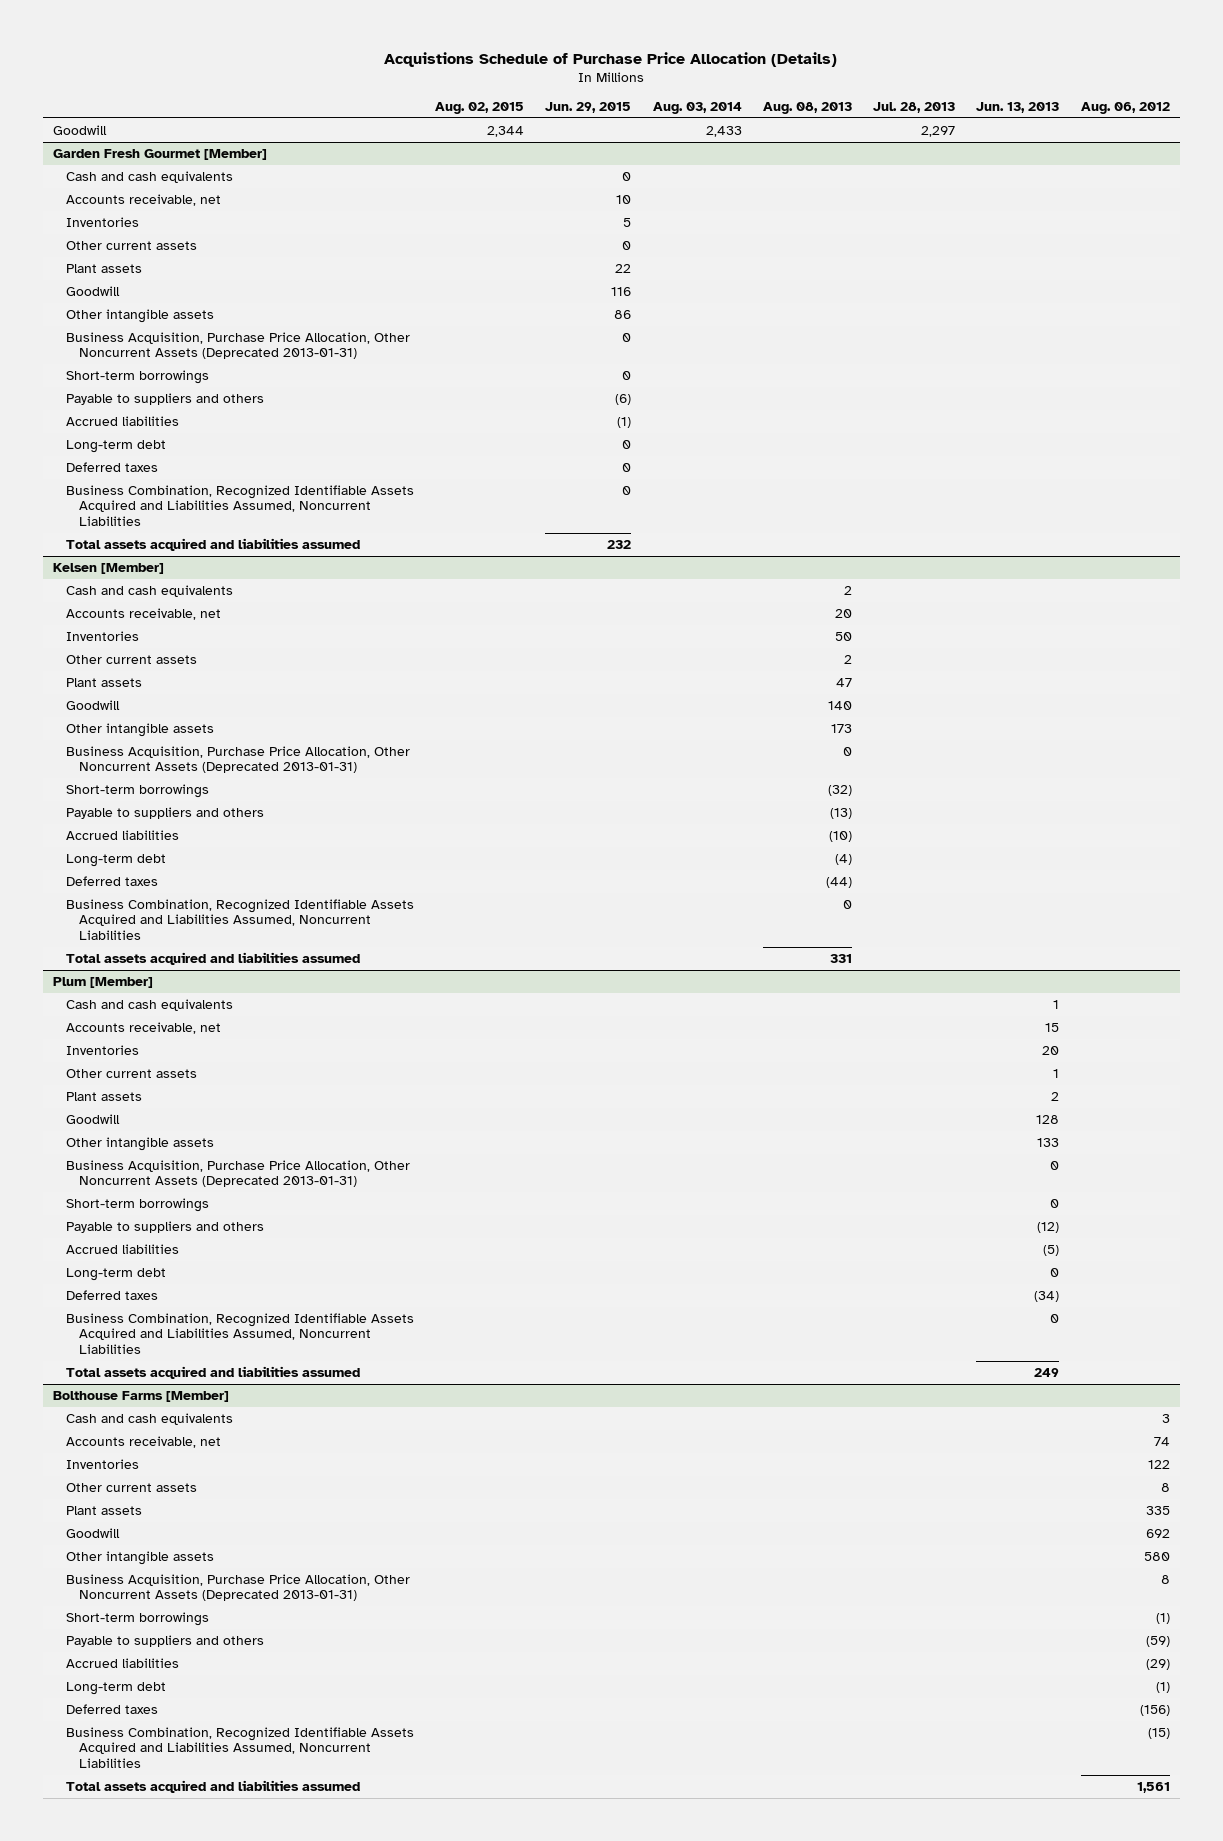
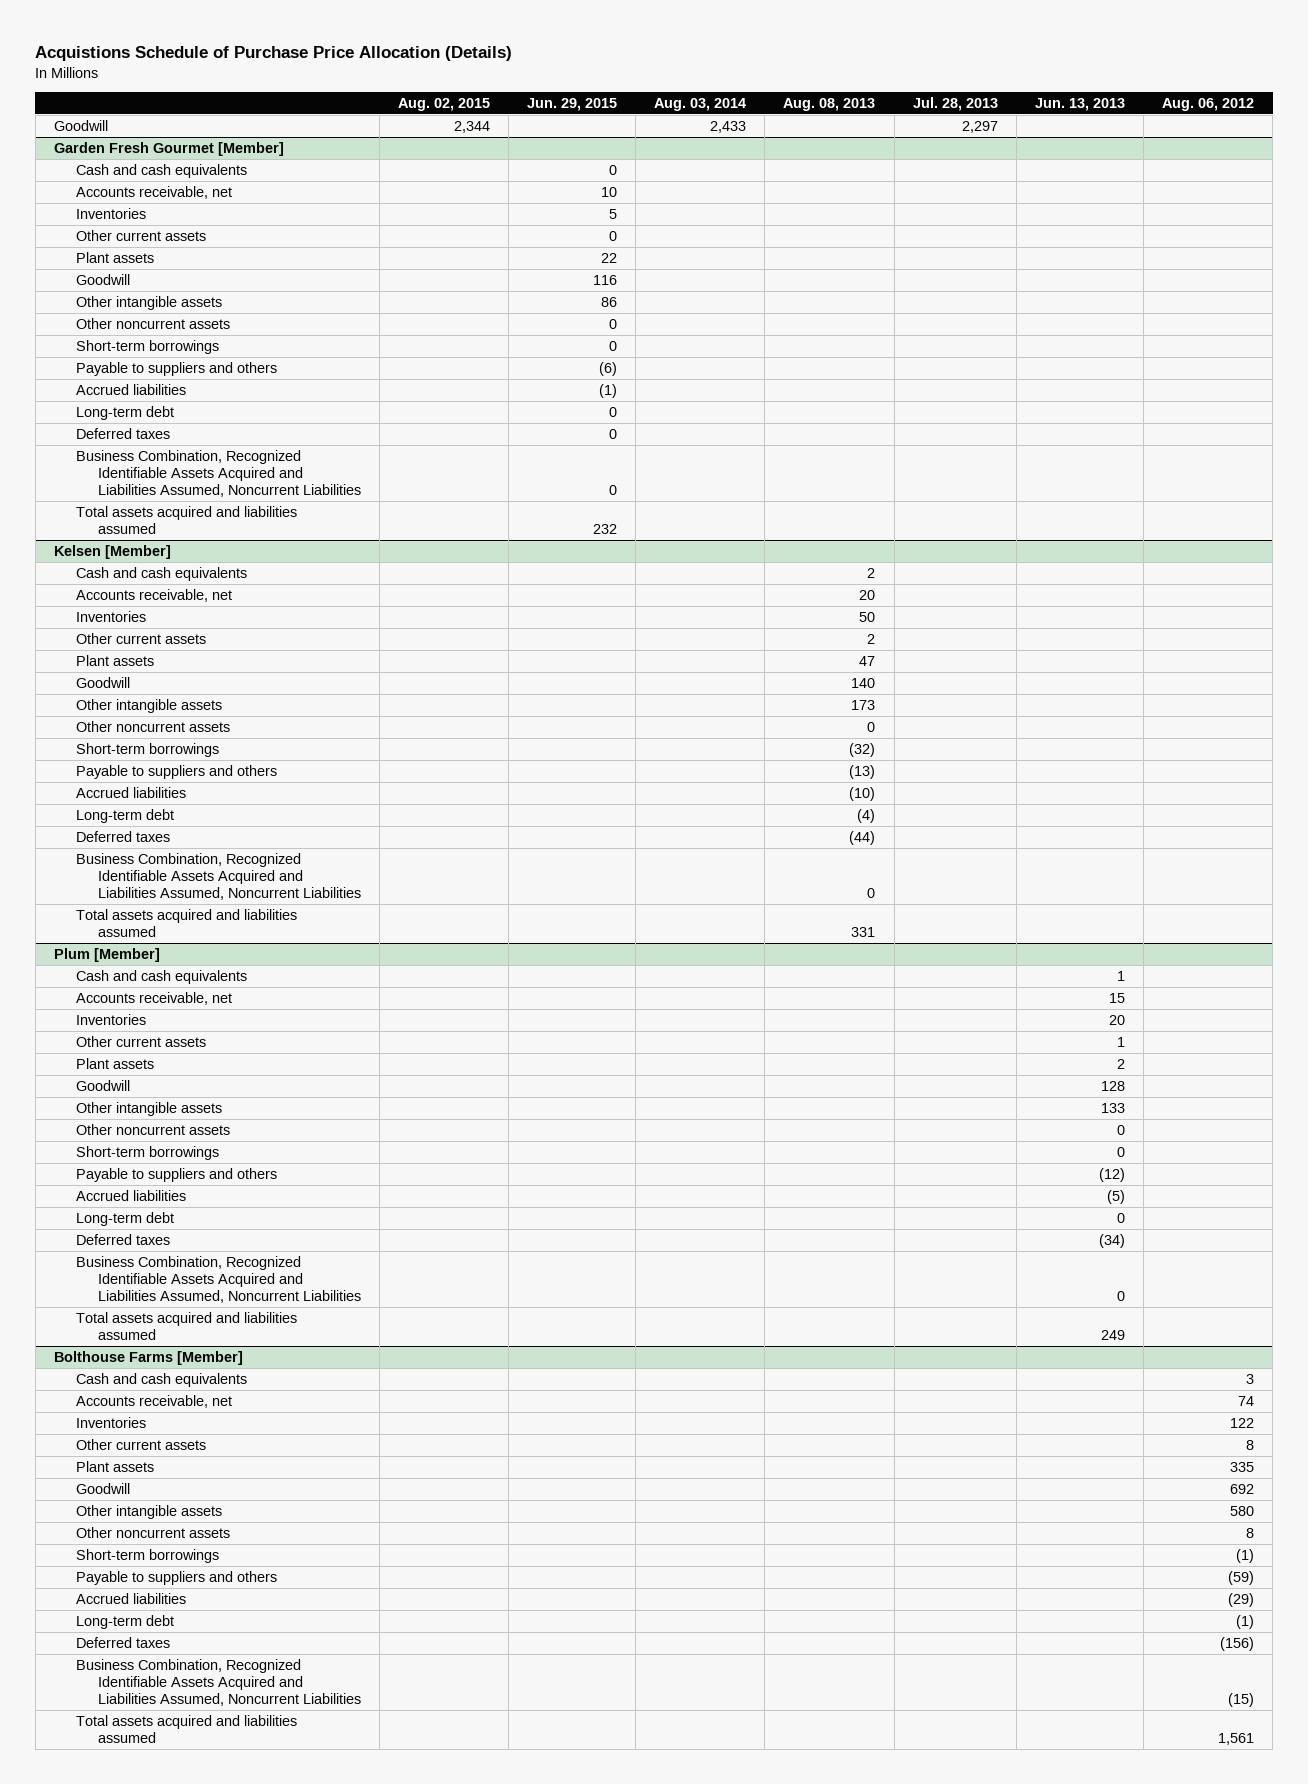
@ Garden Fresh Gourmet [Member]
- Business Acquisition, Purchase Price Allocation, Other Noncurrent Assets (Deprecated 2013-01-31) | | 0 | | | | |
+ Other noncurrent assets | | 0 | | | | |
@ Kelsen [Member]
- Business Acquisition, Purchase Price Allocation, Other Noncurrent Assets (Deprecated 2013-01-31) | | | | 0 | | |
+ Other noncurrent assets | | | | 0 | | |
@ Plum [Member]
- Business Acquisition, Purchase Price Allocation, Other Noncurrent Assets (Deprecated 2013-01-31) | | | | | | 0 |
+ Other noncurrent assets | | | | | | 0 |
@ Bolthouse Farms [Member]
- Business Acquisition, Purchase Price Allocation, Other Noncurrent Assets (Deprecated 2013-01-31) | | | | | | | 8
+ Other noncurrent assets | | | | | | | 8

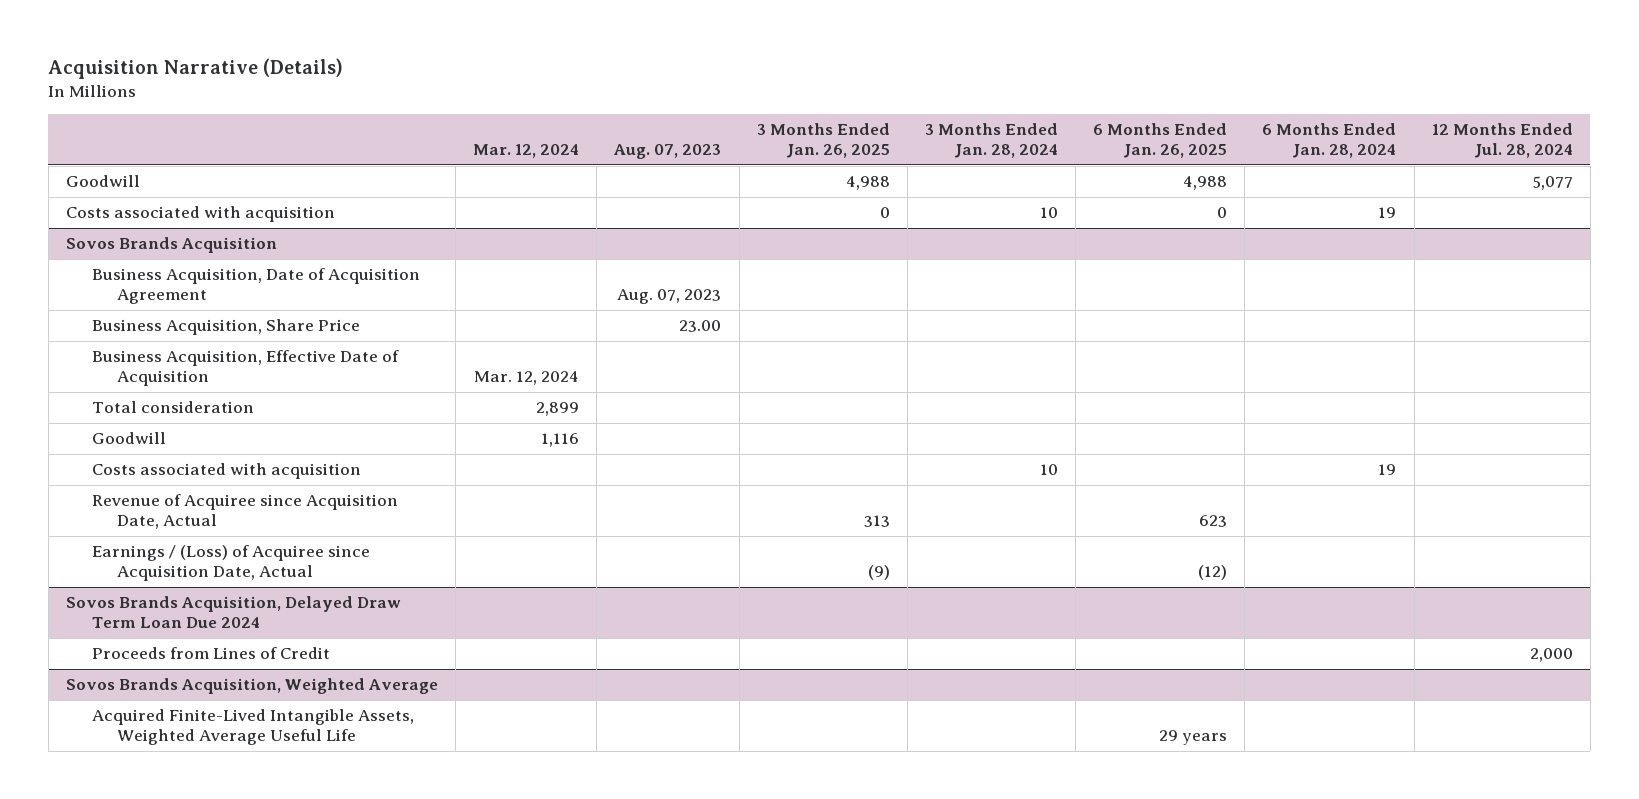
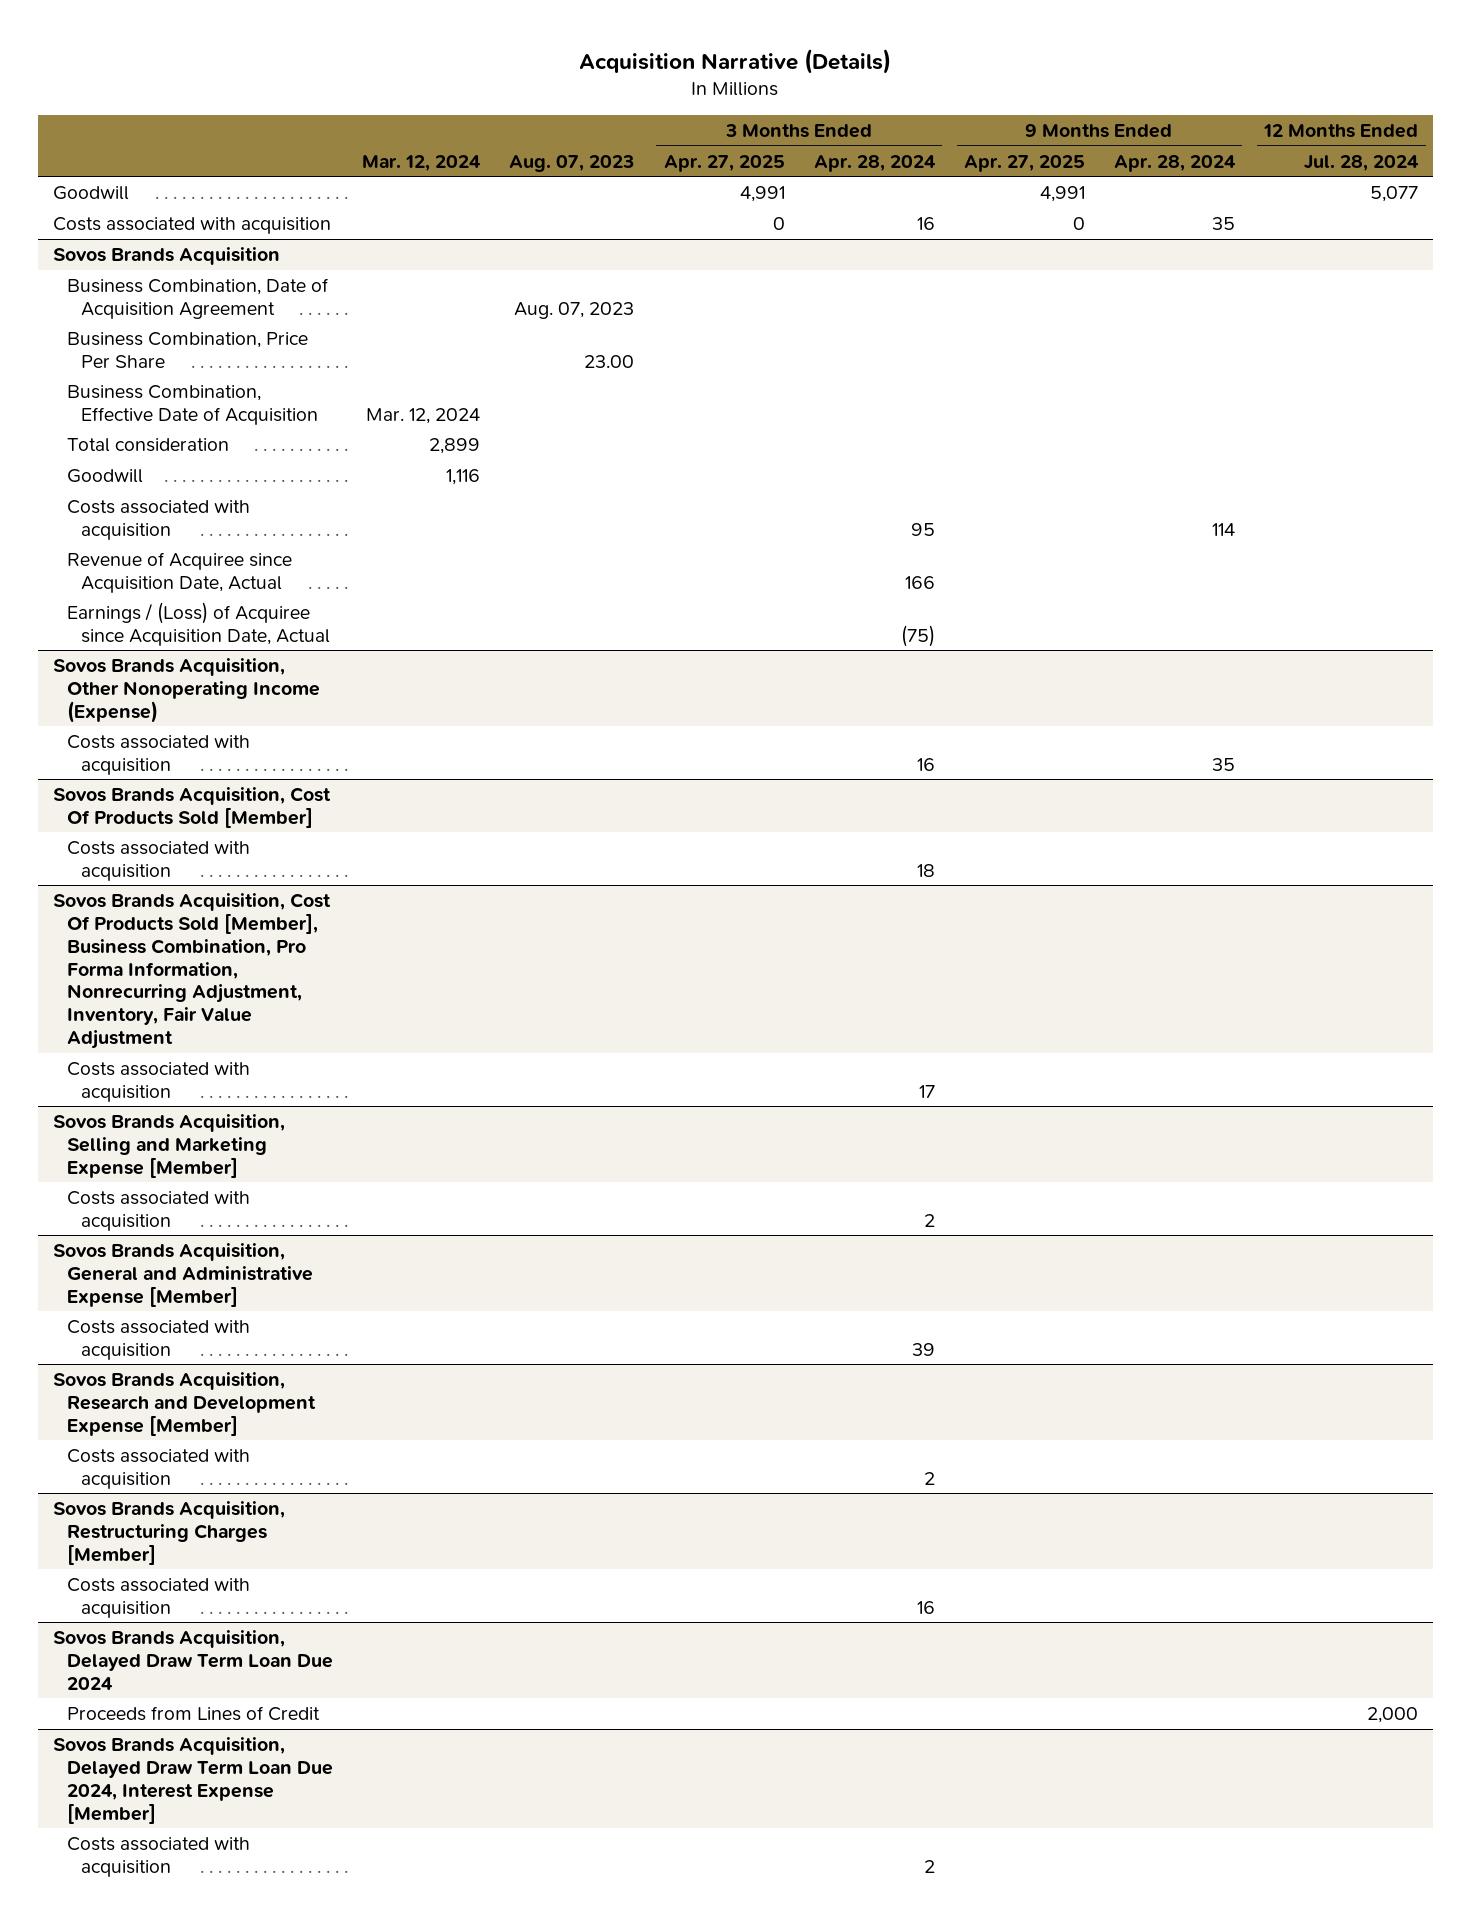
- | Mar. 12, 2024 | Aug. 07, 2023 | 3 Months Ended Jan. 26, 2025 | 3 Months Ended Jan. 28, 2024 | 6 Months Ended Jan. 26, 2025 | 6 Months Ended Jan. 28, 2024 | 12 Months Ended Jul. 28, 2024
+ | Mar. 12, 2024 | Aug. 07, 2023 | 3 Months Ended Apr. 27, 2025 | 3 Months Ended Apr. 28, 2024 | 9 Months Ended Apr. 27, 2025 | 9 Months Ended Apr. 28, 2024 | 12 Months Ended Jul. 28, 2024
@ Sovos Brands Acquisition
- Business Acquisition, Date of Acquisition Agreement | | Aug. 07, 2023 | | | | |
- Business Acquisition, Share Price | | 23.00 | | | | |
- Business Acquisition, Effective Date of Acquisition | Mar. 12, 2024 | | | | | |
+ Business Combination, Date of Acquisition Agreement | | Aug. 07, 2023 | | | | |
+ Business Combination, Price Per Share | | 23.00 | | | | |
+ Business Combination, Effective Date of Acquisition | Mar. 12, 2024 | | | | | |
+ Sovos Brands Acquisition, Other Nonoperating Income (Expense)
+ Costs associated with acquisition | | | | 16 | | 35 |
+ Sovos Brands Acquisition, Cost Of Products Sold [Member]
+ Costs associated with acquisition | | | | 18 | | |
+ Sovos Brands Acquisition, Cost Of Products Sold [Member], Business Combination, Pro Forma Information, Nonrecurring Adjustment, Inventory, Fair Value Adjustment
+ Costs associated with acquisition | | | | 17 | | |
+ Sovos Brands Acquisition, Selling and Marketing Expense [Member]
+ Costs associated with acquisition | | | | 2 | | |
+ Sovos Brands Acquisition, General and Administrative Expense [Member]
+ Costs associated with acquisition | | | | 39 | | |
+ Sovos Brands Acquisition, Research and Development Expense [Member]
+ Costs associated with acquisition | | | | 2 | | |
+ Sovos Brands Acquisition, Restructuring Charges [Member]
+ Costs associated with acquisition | | | | 16 | | |
- Sovos Brands Acquisition, Weighted Average
- Acquired Finite-Lived Intangible Assets, Weighted Average Useful Life | | | | | 29 years | |
+ Sovos Brands Acquisition, Delayed Draw Term Loan Due 2024, Interest Expense [Member]
+ Costs associated with acquisition | | | | 2 | | |

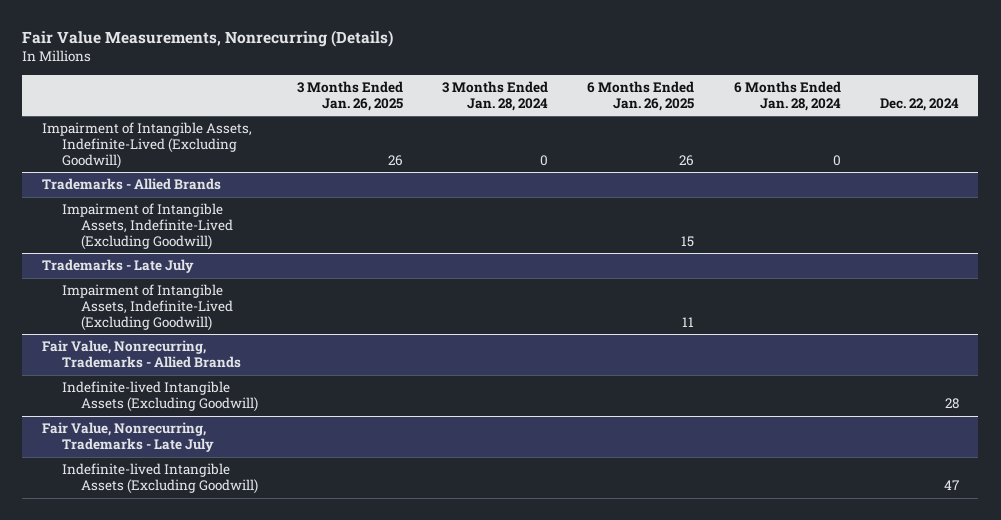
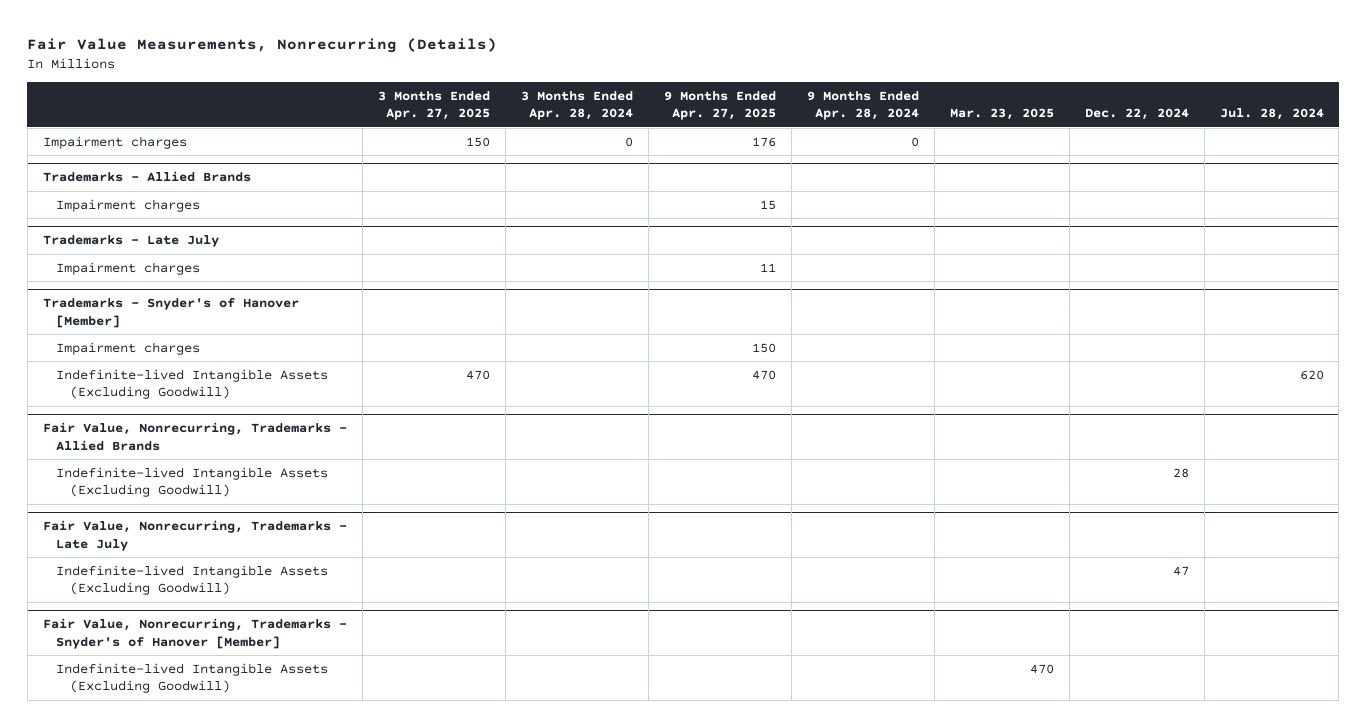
- | 3 Months Ended Jan. 26, 2025 | 3 Months Ended Jan. 28, 2024 | 6 Months Ended Jan. 26, 2025 | 6 Months Ended Jan. 28, 2024 | Dec. 22, 2024
+ | 3 Months Ended Apr. 27, 2025 | 3 Months Ended Apr. 28, 2024 | 9 Months Ended Apr. 27, 2025 | 9 Months Ended Apr. 28, 2024 | Mar. 23, 2025 | Dec. 22, 2024 | Jul. 28, 2024
- Impairment of Intangible Assets, Indefinite-Lived (Excluding Goodwill) | 26 | 0 | 26 | 0 |
+ Impairment charges | 150 | 0 | 176 | 0 | | |
@ Trademarks - Allied Brands
- Impairment of Intangible Assets, Indefinite-Lived (Excluding Goodwill) | | | 15 | |
+ Impairment charges | | | 15 | | | |
@ Trademarks - Late July
- Impairment of Intangible Assets, Indefinite-Lived (Excluding Goodwill) | | | 11 | |
+ Impairment charges | | | 11 | | | |
+ Trademarks - Snyder's of Hanover [Member]
+ Impairment charges | | | 150 | | | |
+ Indefinite-lived Intangible Assets (Excluding Goodwill) | 470 | | 470 | | | | 620
+ Fair Value, Nonrecurring, Trademarks - Snyder's of Hanover [Member]
+ Indefinite-lived Intangible Assets (Excluding Goodwill) | | | | | 470 | |

